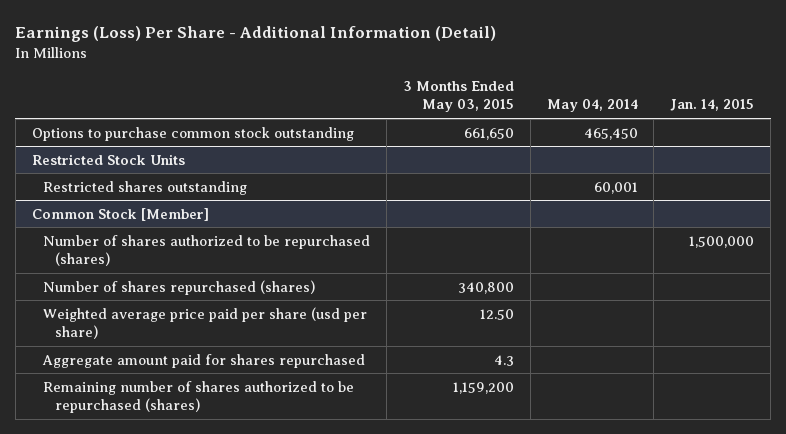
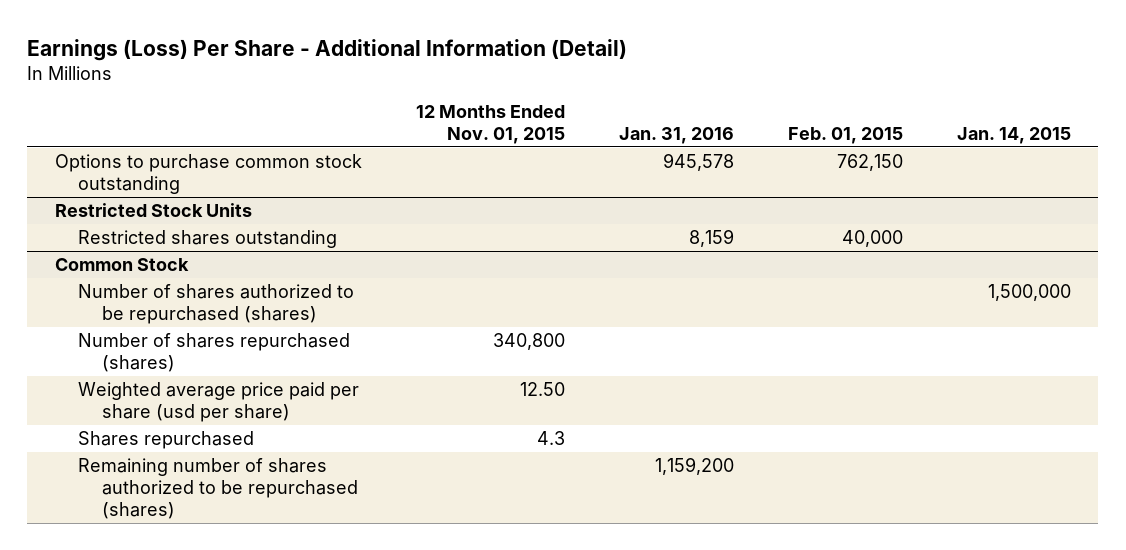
- | 3 Months Ended May 03, 2015 | May 04, 2014 | Jan. 14, 2015
+ | 12 Months Ended Nov. 01, 2015 | Jan. 31, 2016 | Feb. 01, 2015 | Jan. 14, 2015
- Common Stock [Member]
+ Common Stock
- Aggregate amount paid for shares repurchased | 4.3 | |
+ Shares repurchased | 4.3 | | |

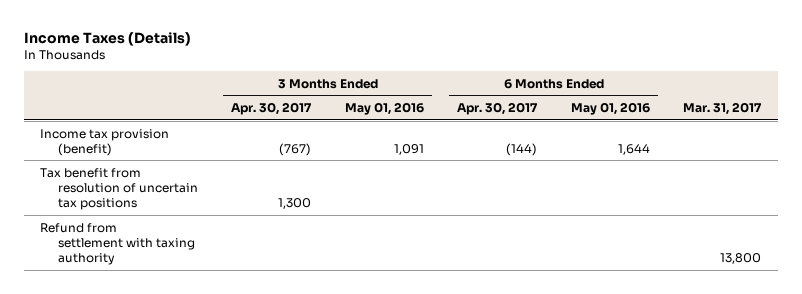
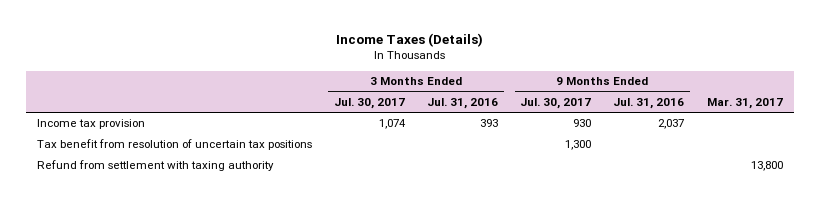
- | 3 Months Ended Apr. 30, 2017 | 3 Months Ended May 01, 2016 | 6 Months Ended Apr. 30, 2017 | 6 Months Ended May 01, 2016 | Mar. 31, 2017
+ | 3 Months Ended Jul. 30, 2017 | 3 Months Ended Jul. 31, 2016 | 9 Months Ended Jul. 30, 2017 | 9 Months Ended Jul. 31, 2016 | Mar. 31, 2017
- Income tax provision (benefit) | (767) | 1,091 | (144) | 1,644 |
+ Income tax provision | 1,074 | 393 | 930 | 2,037 |

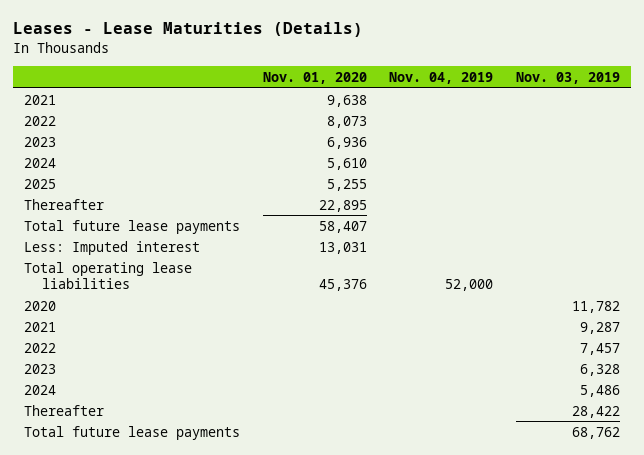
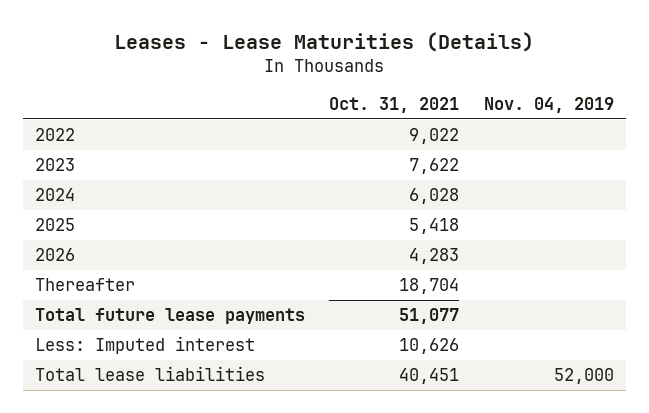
- | Nov. 01, 2020 | Nov. 04, 2019 | Nov. 03, 2019
+ | Oct. 31, 2021 | Nov. 04, 2019
- 2021 | 9,638 | |
+ 2026 | 4,283 |
- Total operating lease liabilities | 45,376 | 52,000 |
- 2020 | | | 11,782
- 2021 | | | 9,287
- 2022 | | | 7,457
- 2023 | | | 6,328
- 2024 | | | 5,486
- Thereafter | | | 28,422
- Total future lease payments | | | 68,762
+ Total lease liabilities | 40,451 | 52,000

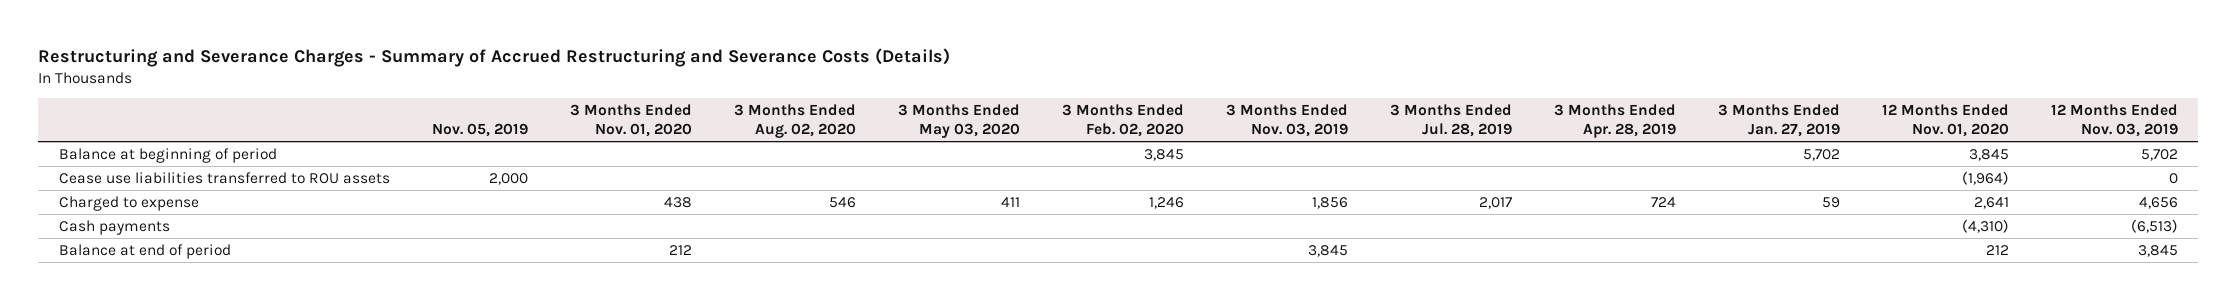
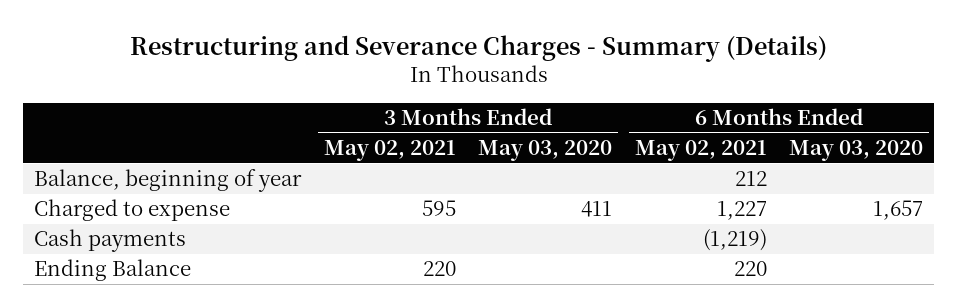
- Restructuring and Severance Charges - Summary of Accrued Restructuring and Severance Costs (Details)
+ Restructuring and Severance Charges - Summary (Details)
- | Nov. 05, 2019 | 3 Months Ended Nov. 01, 2020 | 3 Months Ended Aug. 02, 2020 | 3 Months Ended May 03, 2020 | 3 Months Ended Feb. 02, 2020 | 3 Months Ended Nov. 03, 2019 | 3 Months Ended Jul. 28, 2019 | 3 Months Ended Apr. 28, 2019 | 3 Months Ended Jan. 27, 2019 | 12 Months Ended Nov. 01, 2020 | 12 Months Ended Nov. 03, 2019
+ | 3 Months Ended May 02, 2021 | 3 Months Ended May 03, 2020 | 6 Months Ended May 02, 2021 | 6 Months Ended May 03, 2020
- Balance at beginning of period | | | | | 3,845 | | | | 5,702 | 3,845 | 5,702
- Cease use liabilities transferred to ROU assets | 2,000 | | | | | | | | | (1,964) | 0
+ Balance, beginning of year | | | 212 |
- Balance at end of period | | 212 | | | | 3,845 | | | | 212 | 3,845
+ Ending Balance | 220 | | 220 |

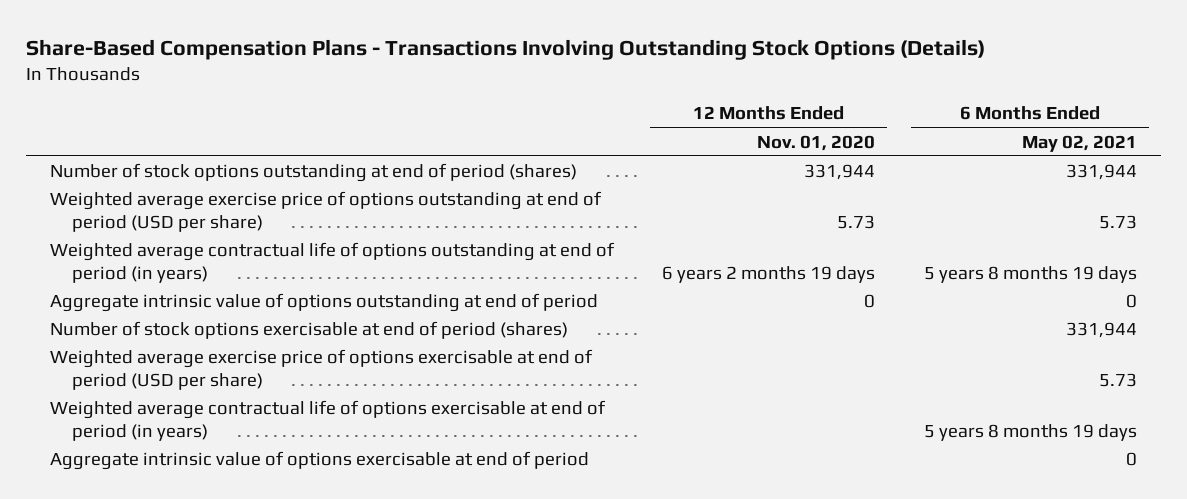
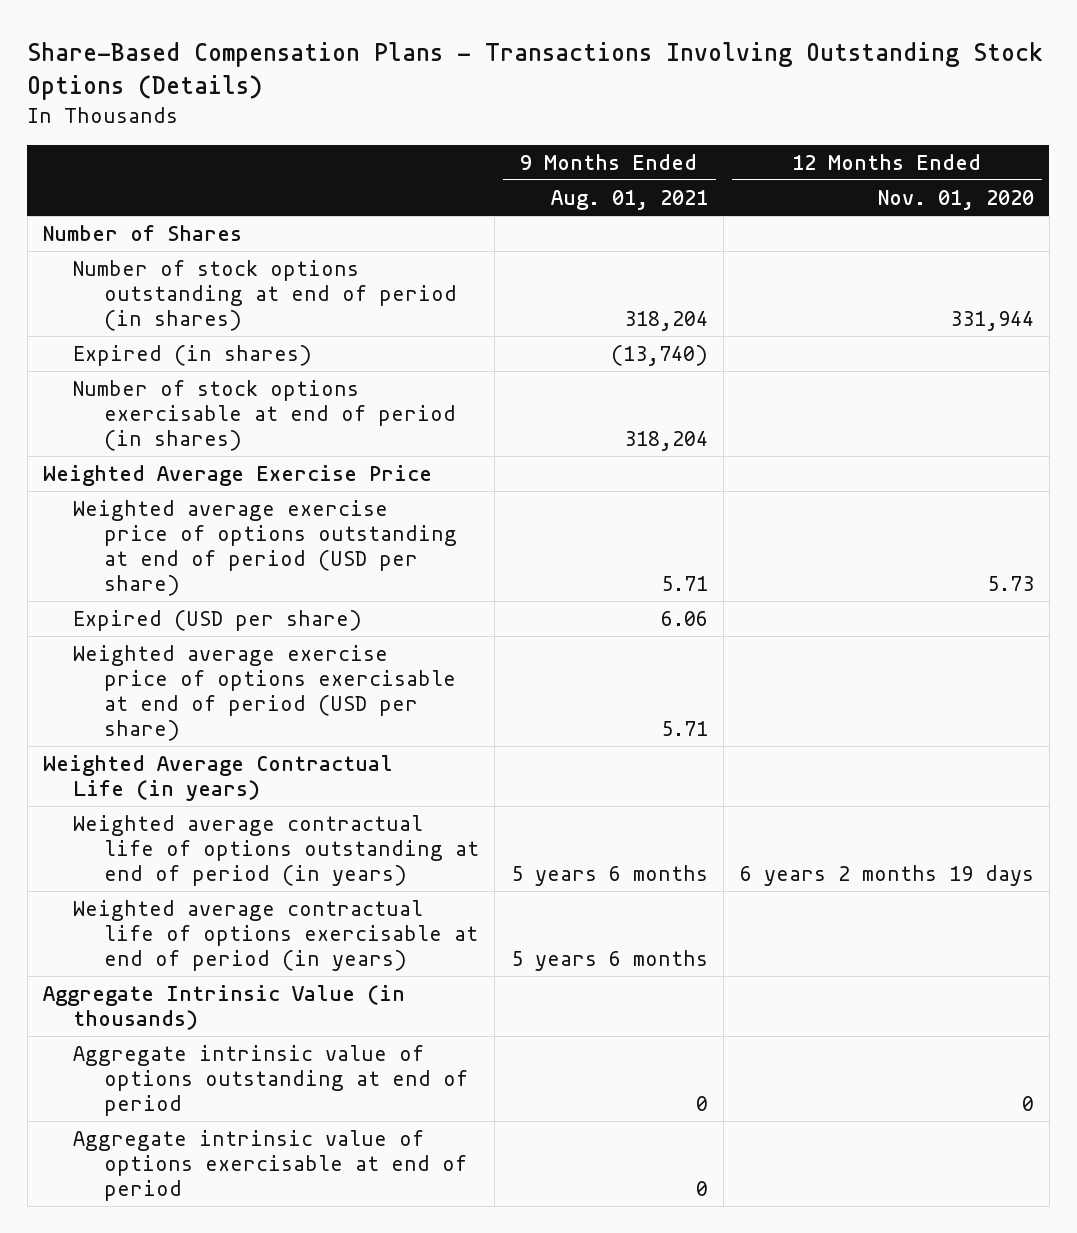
- | 12 Months Ended Nov. 01, 2020 | 6 Months Ended May 02, 2021
+ | 9 Months Ended Aug. 01, 2021 | 12 Months Ended Nov. 01, 2020
- Number of stock options outstanding at end of period (shares) | 331,944 | 331,944
+ Number of Shares
+ Number of stock options outstanding at end of period (in shares) | 318,204 | 331,944
+ Expired (in shares) | (13,740) |
+ Number of stock options exercisable at end of period (in shares) | 318,204 |
+ Weighted Average Exercise Price
- Number of stock options exercisable at end of period (shares) | | 331,944
+ Expired (USD per share) | 6.06 |
+ Weighted Average Contractual Life (in years)
moved down: Weighted average contractual life of options outstanding at end of period (in years) | 5 years 6 months | 6 years 2 months 19 days
+ Aggregate Intrinsic Value (in thousands)
moved down: Aggregate intrinsic value of options outstanding at end of period | 0 | 0

